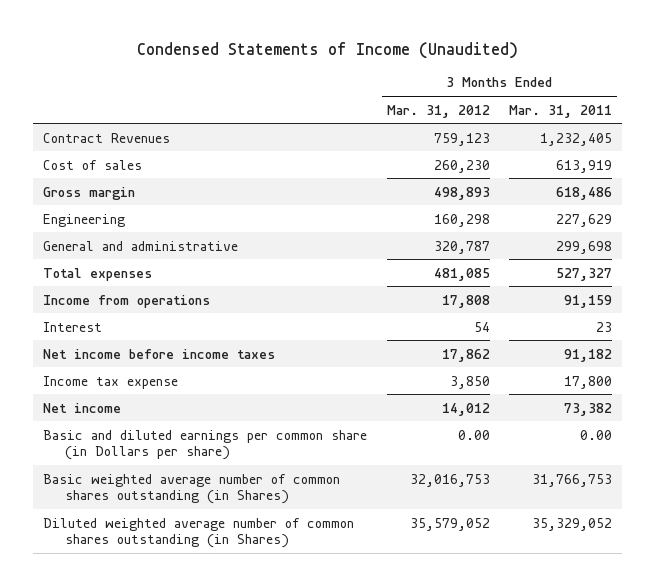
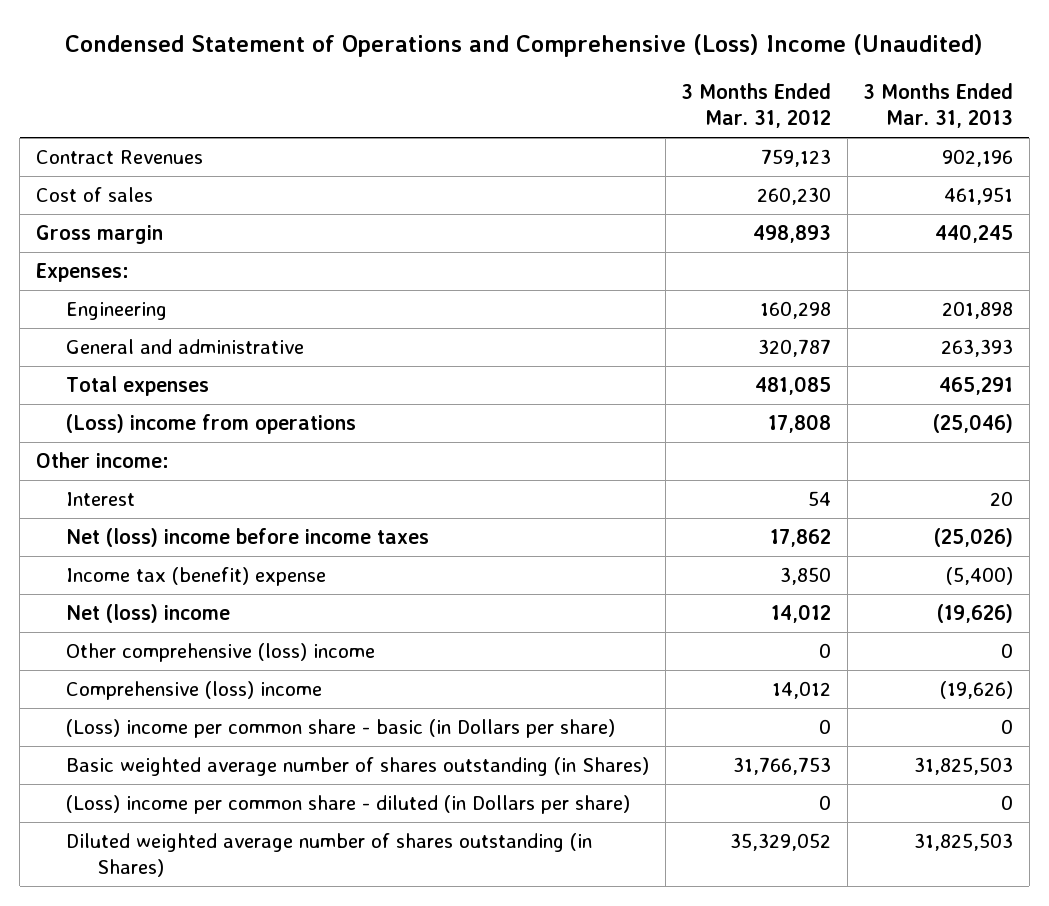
- Condensed Statements of Income (Unaudited)
+ Condensed Statement of Operations and Comprehensive (Loss) Income (Unaudited)
- | 3 Months Ended Mar. 31, 2012 | 3 Months Ended Mar. 31, 2011
+ | 3 Months Ended Mar. 31, 2012 | 3 Months Ended Mar. 31, 2013
+ Expenses:
- Income from operations | 17,808 | 91,159
+ (Loss) income from operations | 17,808 | (25,046)
+ Other income:
- Net income before income taxes | 17,862 | 91,182
- Income tax expense | 3,850 | 17,800
- Net income | 14,012 | 73,382
- Basic and diluted earnings per common share (in Dollars per share) | 0.00 | 0.00
- Basic weighted average number of common shares outstanding (in Shares) | 32,016,753 | 31,766,753
- Diluted weighted average number of common shares outstanding (in Shares) | 35,579,052 | 35,329,052
+ Net (loss) income before income taxes | 17,862 | (25,026)
+ Income tax (benefit) expense | 3,850 | (5,400)
+ Net (loss) income | 14,012 | (19,626)
+ Other comprehensive (loss) income | 0 | 0
+ Comprehensive (loss) income | 14,012 | (19,626)
+ (Loss) income per common share - basic (in Dollars per share) | 0 | 0
+ Basic weighted average number of shares outstanding (in Shares) | 31,766,753 | 31,825,503
+ (Loss) income per common share - diluted (in Dollars per share) | 0 | 0
+ Diluted weighted average number of shares outstanding (in Shares) | 35,329,052 | 31,825,503

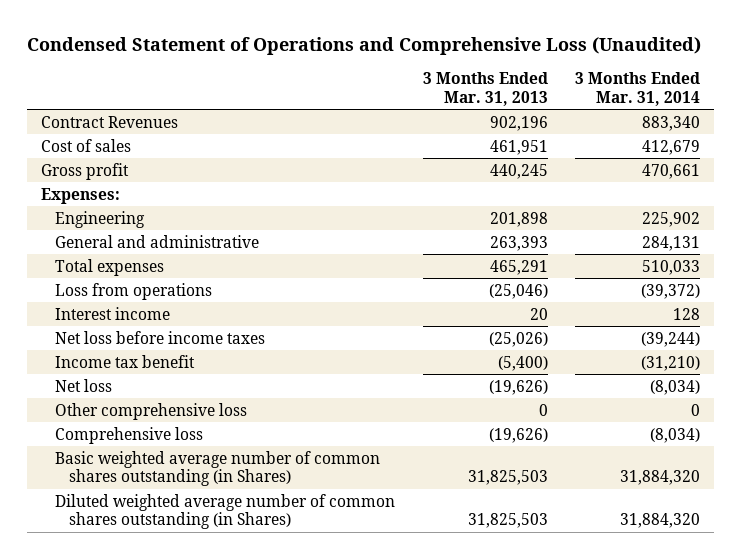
- Condensed Statement of Operations and Comprehensive (Loss) Income (Unaudited)
+ Condensed Statement of Operations and Comprehensive Loss (Unaudited)
- | 3 Months Ended Mar. 31, 2012 | 3 Months Ended Mar. 31, 2013
+ | 3 Months Ended Mar. 31, 2013 | 3 Months Ended Mar. 31, 2014
- Gross margin | 498,893 | 440,245
+ Gross profit | 440,245 | 470,661
- (Loss) income from operations | 17,808 | (25,046)
- Other income:
- Interest | 54 | 20
- Net (loss) income before income taxes | 17,862 | (25,026)
- Income tax (benefit) expense | 3,850 | (5,400)
- Net (loss) income | 14,012 | (19,626)
- Other comprehensive (loss) income | 0 | 0
- Comprehensive (loss) income | 14,012 | (19,626)
- (Loss) income per common share - basic (in Dollars per share) | 0 | 0
- Basic weighted average number of shares outstanding (in Shares) | 31,766,753 | 31,825,503
- (Loss) income per common share - diluted (in Dollars per share) | 0 | 0
- Diluted weighted average number of shares outstanding (in Shares) | 35,329,052 | 31,825,503
+ Loss from operations | (25,046) | (39,372)
+ Interest income | 20 | 128
+ Net loss before income taxes | (25,026) | (39,244)
+ Income tax benefit | (5,400) | (31,210)
+ Net loss | (19,626) | (8,034)
+ Other comprehensive loss | 0 | 0
+ Comprehensive loss | (19,626) | (8,034)
+ Basic weighted average number of common shares outstanding (in Shares) | 31,825,503 | 31,884,320
+ Diluted weighted average number of common shares outstanding (in Shares) | 31,825,503 | 31,884,320

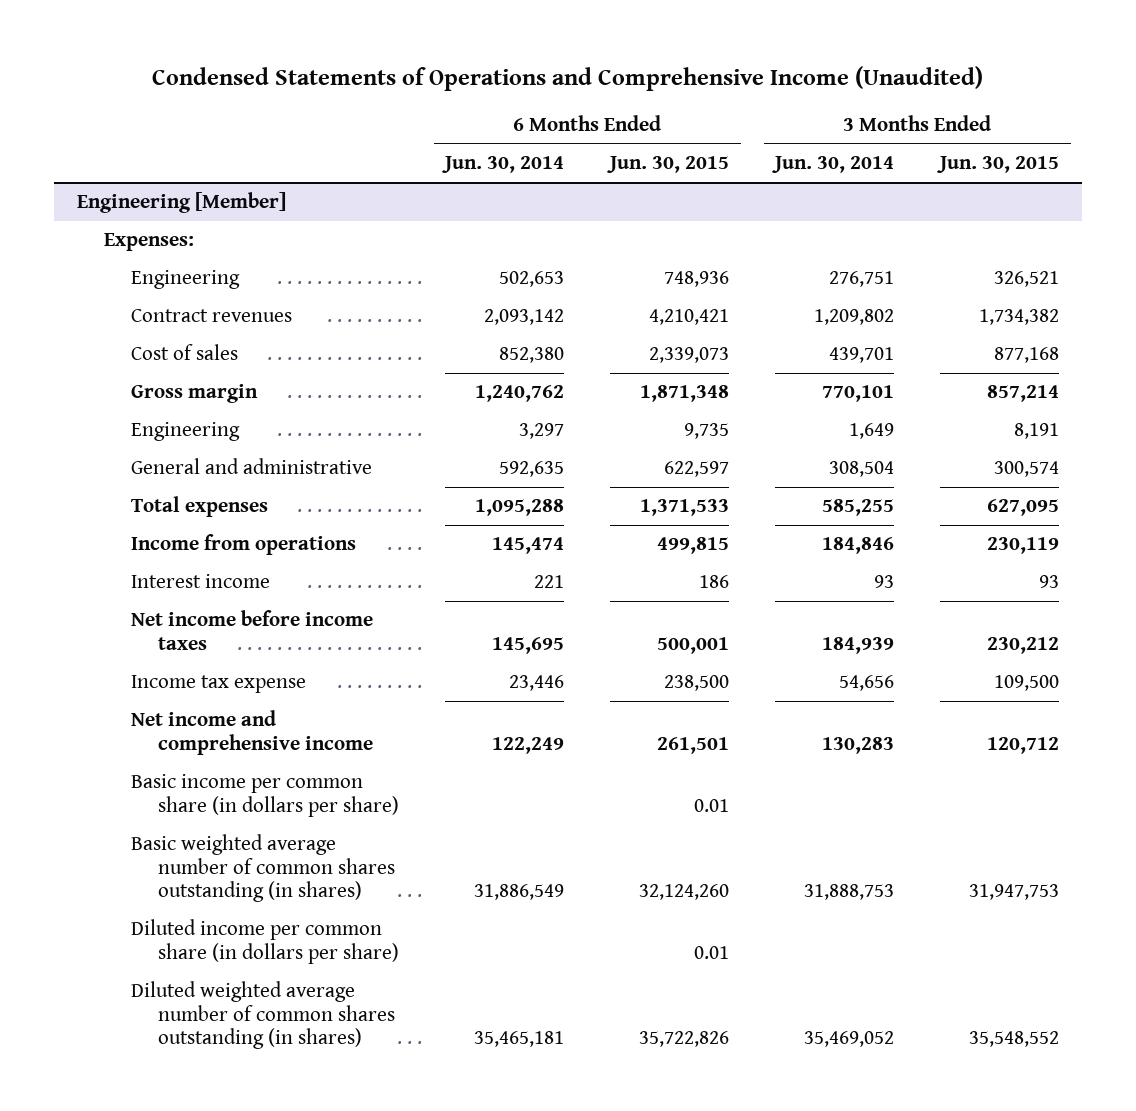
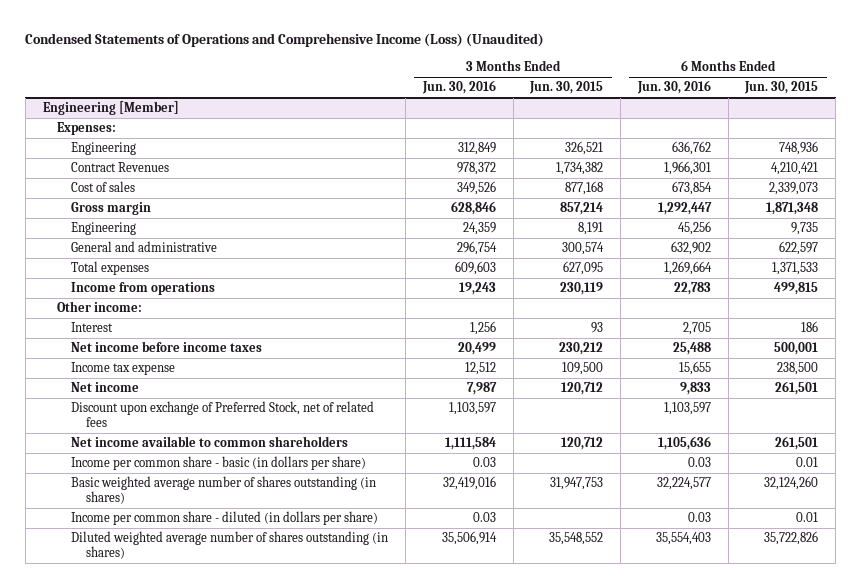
- Condensed Statements of Operations and Comprehensive Income (Unaudited)
+ Condensed Statements of Operations and Comprehensive Income (Loss) (Unaudited)
- | 6 Months Ended Jun. 30, 2014 | 6 Months Ended Jun. 30, 2015 | 3 Months Ended Jun. 30, 2014 | 3 Months Ended Jun. 30, 2015
+ | 3 Months Ended Jun. 30, 2016 | 3 Months Ended Jun. 30, 2015 | 6 Months Ended Jun. 30, 2016 | 6 Months Ended Jun. 30, 2015
@ Engineering [Member]
- Contract revenues | 2,093,142 | 4,210,421 | 1,209,802 | 1,734,382
+ Contract Revenues | 978,372 | 1,734,382 | 1,966,301 | 4,210,421
- Interest income | 221 | 186 | 93 | 93
+ Other income:
+ Interest | 1,256 | 93 | 2,705 | 186
- Net income and comprehensive income | 122,249 | 261,501 | 130,283 | 120,712
- Basic income per common share (in dollars per share) | | 0.01 | |
- Basic weighted average number of common shares outstanding (in shares) | 31,886,549 | 32,124,260 | 31,888,753 | 31,947,753
- Diluted income per common share (in dollars per share) | | 0.01 | |
- Diluted weighted average number of common shares outstanding (in shares) | 35,465,181 | 35,722,826 | 35,469,052 | 35,548,552
+ Net income | 7,987 | 120,712 | 9,833 | 261,501
+ Discount upon exchange of Preferred Stock, net of related fees | 1,103,597 | | 1,103,597 |
+ Net income available to common shareholders | 1,111,584 | 120,712 | 1,105,636 | 261,501
+ Income per common share - basic (in dollars per share) | 0.03 | | 0.03 | 0.01
+ Basic weighted average number of shares outstanding (in shares) | 32,419,016 | 31,947,753 | 32,224,577 | 32,124,260
+ Income per common share - diluted (in dollars per share) | 0.03 | | 0.03 | 0.01
+ Diluted weighted average number of shares outstanding (in shares) | 35,506,914 | 35,548,552 | 35,554,403 | 35,722,826

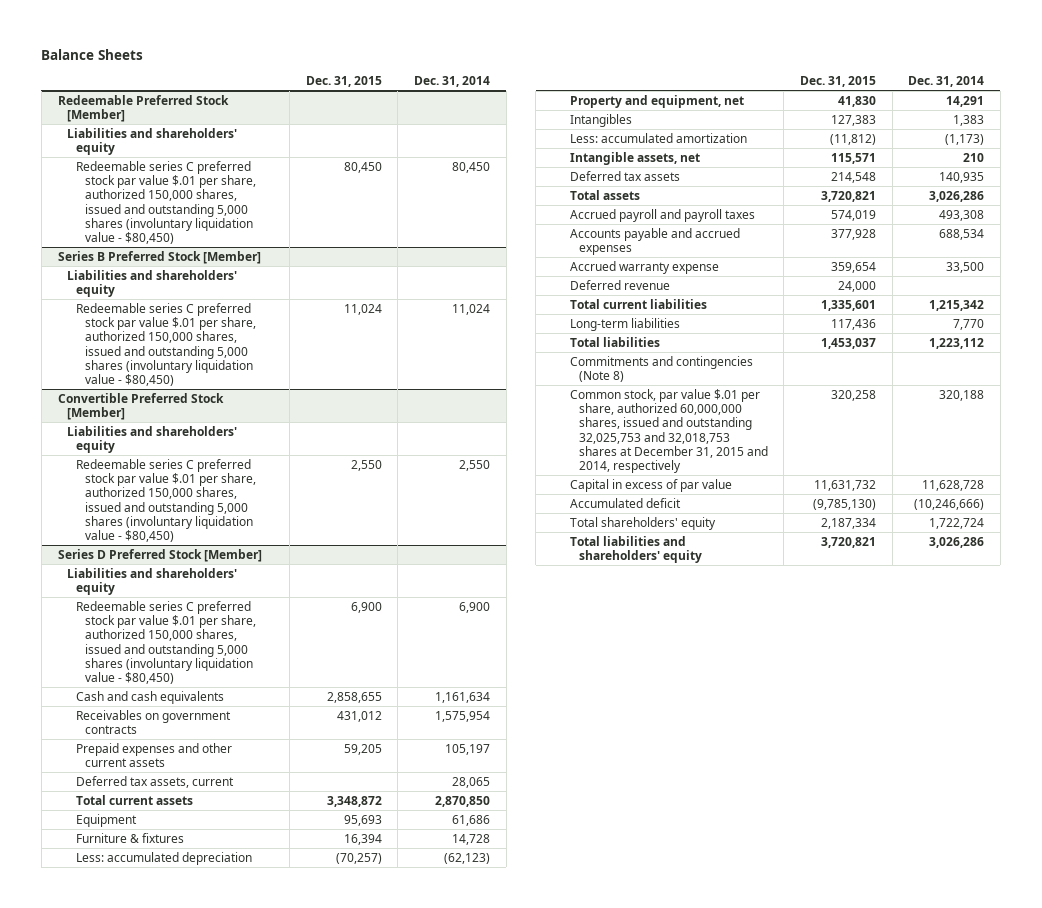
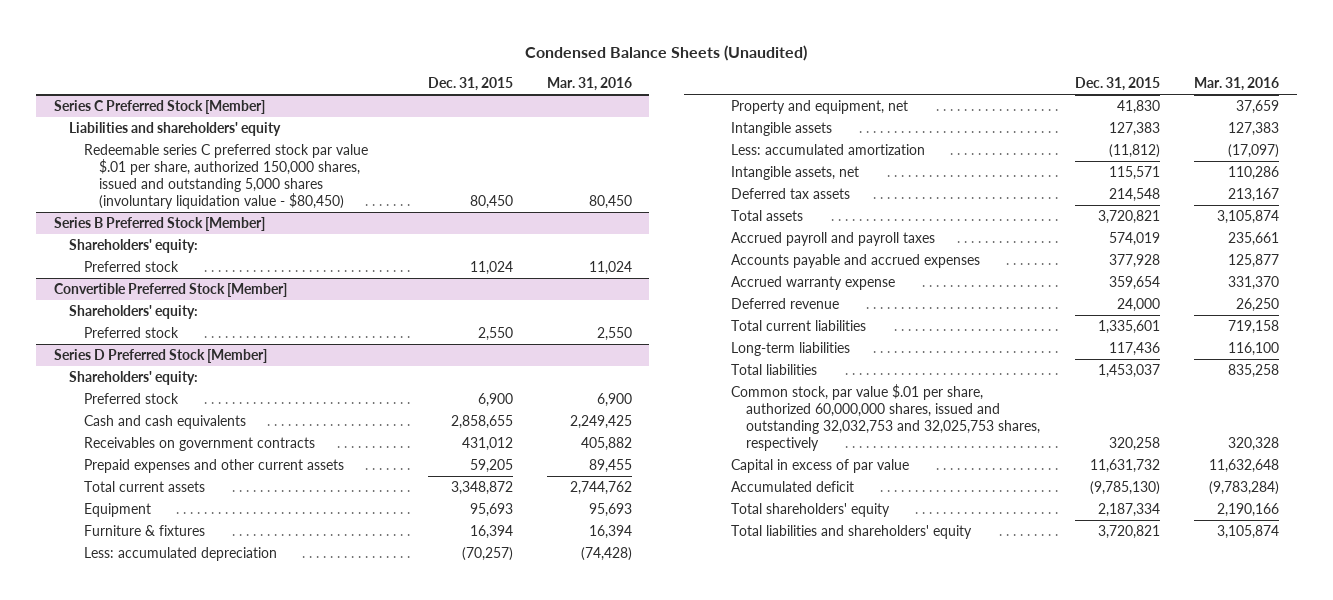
- Balance Sheets
+ Condensed Balance Sheets (Unaudited)
- | Dec. 31, 2015 | Dec. 31, 2014
+ | Dec. 31, 2015 | Mar. 31, 2016
- Redeemable Preferred Stock [Member]
+ Series C Preferred Stock [Member]
@ Series B Preferred Stock [Member]
- Liabilities and shareholders' equity
- Redeemable series C preferred stock par value $.01 per share, authorized 150,000 shares, issued and outstanding 5,000 shares (involuntary liquidation value - $80,450) | 11,024 | 11,024
+ Shareholders' equity:
+ Preferred stock | 11,024 | 11,024
@ Convertible Preferred Stock [Member]
- Liabilities and shareholders' equity
- Redeemable series C preferred stock par value $.01 per share, authorized 150,000 shares, issued and outstanding 5,000 shares (involuntary liquidation value - $80,450) | 2,550 | 2,550
+ Shareholders' equity:
+ Preferred stock | 2,550 | 2,550
@ Series D Preferred Stock [Member]
- Liabilities and shareholders' equity
- Redeemable series C preferred stock par value $.01 per share, authorized 150,000 shares, issued and outstanding 5,000 shares (involuntary liquidation value - $80,450) | 6,900 | 6,900
+ Shareholders' equity:
+ Preferred stock | 6,900 | 6,900
- Deferred tax assets, current | | 28,065
- Intangibles | 127,383 | 1,383
+ Intangible assets | 127,383 | 127,383
- Commitments and contingencies (Note 8)
- Common stock, par value $.01 per share, authorized 60,000,000 shares, issued and outstanding 32,025,753 and 32,018,753 shares at December 31, 2015 and 2014, respectively | 320,258 | 320,188
+ Common stock, par value $.01 per share, authorized 60,000,000 shares, issued and outstanding 32,032,753 and 32,025,753 shares, respectively | 320,258 | 320,328

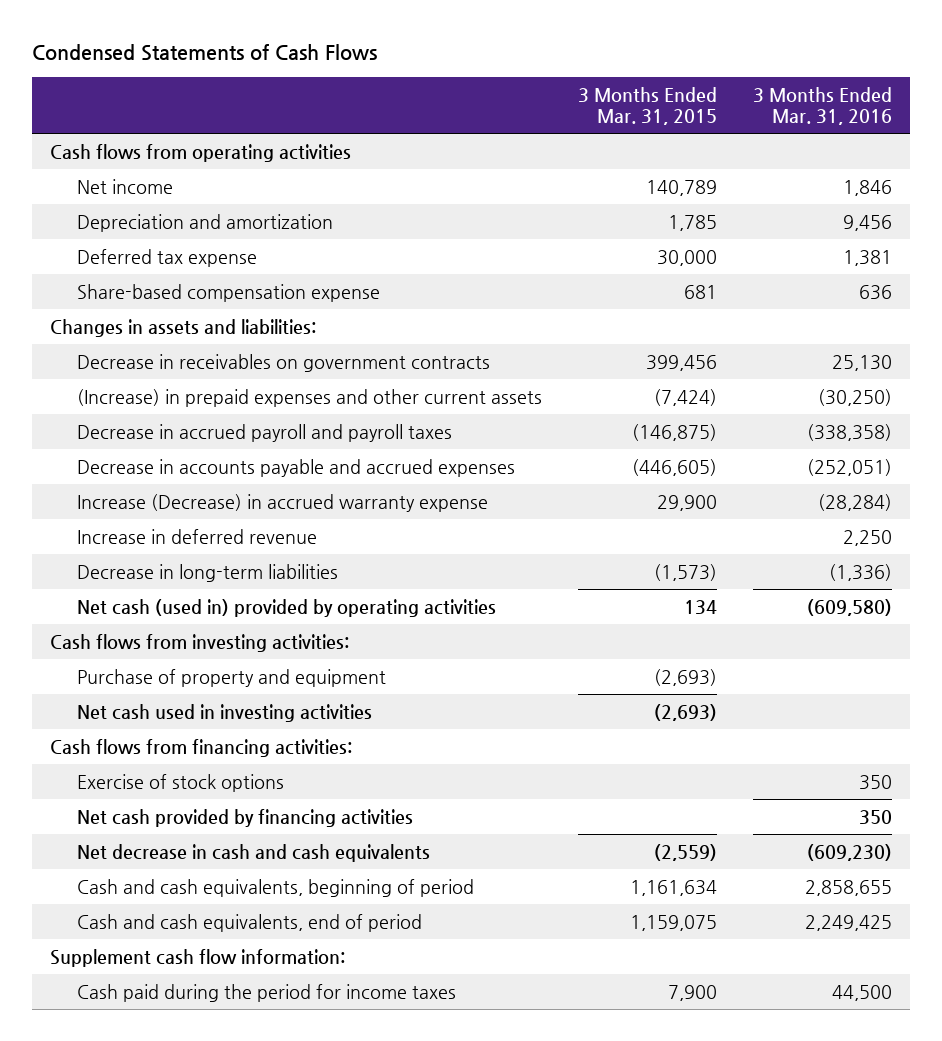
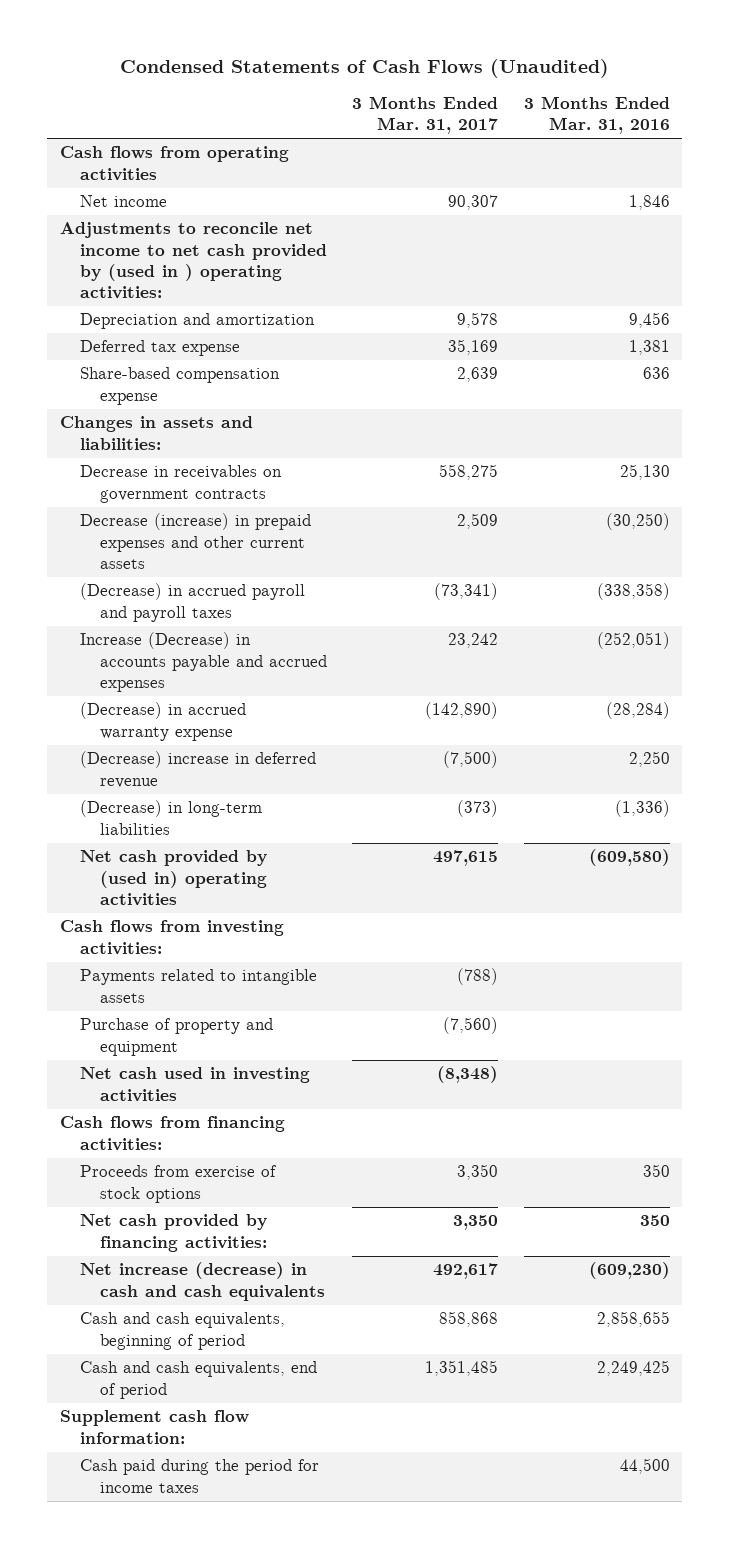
- Condensed Statements of Cash Flows
+ Condensed Statements of Cash Flows (Unaudited)
- | 3 Months Ended Mar. 31, 2015 | 3 Months Ended Mar. 31, 2016
+ | 3 Months Ended Mar. 31, 2017 | 3 Months Ended Mar. 31, 2016
+ Adjustments to reconcile net income to net cash provided by (used in ) operating activities:
- (Increase) in prepaid expenses and other current assets | (7,424) | (30,250)
- Decrease in accrued payroll and payroll taxes | (146,875) | (338,358)
- Decrease in accounts payable and accrued expenses | (446,605) | (252,051)
- Increase (Decrease) in accrued warranty expense | 29,900 | (28,284)
- Increase in deferred revenue | | 2,250
- Decrease in long-term liabilities | (1,573) | (1,336)
- Net cash (used in) provided by operating activities | 134 | (609,580)
+ Decrease (increase) in prepaid expenses and other current assets | 2,509 | (30,250)
+ (Decrease) in accrued payroll and payroll taxes | (73,341) | (338,358)
+ Increase (Decrease) in accounts payable and accrued expenses | 23,242 | (252,051)
+ (Decrease) in accrued warranty expense | (142,890) | (28,284)
+ (Decrease) increase in deferred revenue | (7,500) | 2,250
+ (Decrease) in long-term liabilities | (373) | (1,336)
+ Net cash provided by (used in) operating activities | 497,615 | (609,580)
+ Payments related to intangible assets | (788) |
- Exercise of stock options | | 350
- Net cash provided by financing activities | | 350
- Net decrease in cash and cash equivalents | (2,559) | (609,230)
+ Proceeds from exercise of stock options | 3,350 | 350
+ Net cash provided by financing activities: | 3,350 | 350
+ Net increase (decrease) in cash and cash equivalents | 492,617 | (609,230)

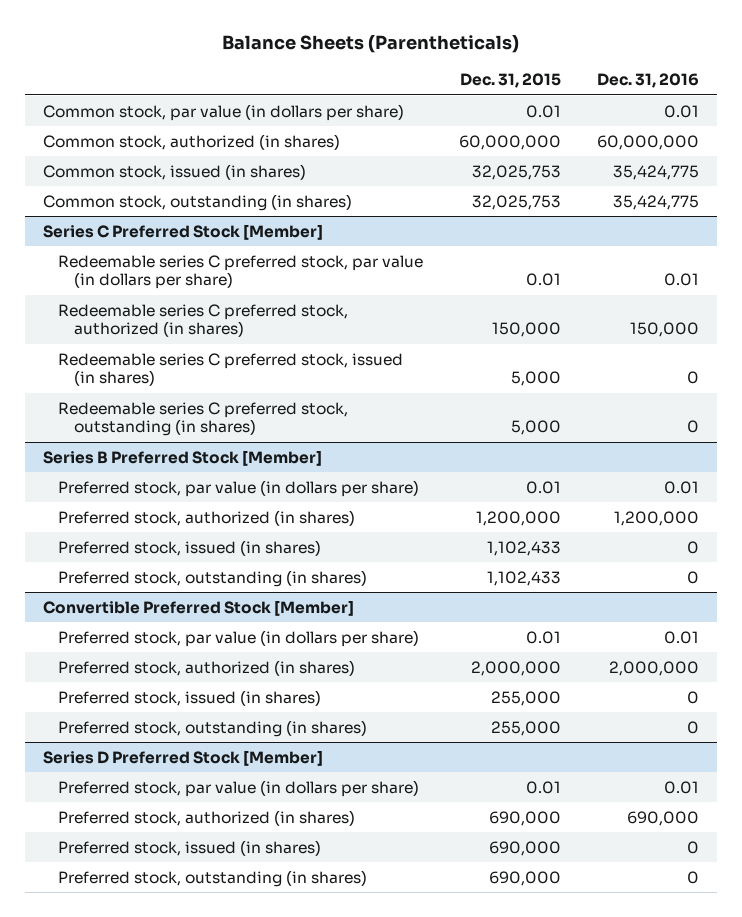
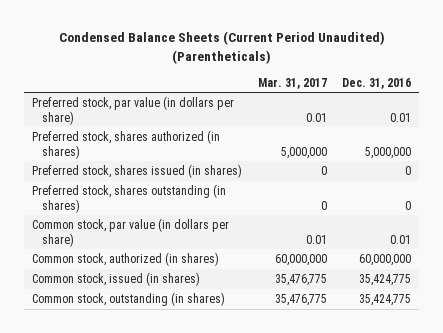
- Balance Sheets (Parentheticals)
+ Condensed Balance Sheets (Current Period Unaudited) (Parentheticals)
- | Dec. 31, 2015 | Dec. 31, 2016
+ | Mar. 31, 2017 | Dec. 31, 2016
+ Preferred stock, par value (in dollars per share) | 0.01 | 0.01
+ Preferred stock, shares authorized (in shares) | 5,000,000 | 5,000,000
+ Preferred stock, shares issued (in shares) | 0 | 0
+ Preferred stock, shares outstanding (in shares) | 0 | 0
- Series C Preferred Stock [Member]
- Redeemable series C preferred stock, par value (in dollars per share) | 0.01 | 0.01
- Redeemable series C preferred stock, authorized (in shares) | 150,000 | 150,000
- Redeemable series C preferred stock, issued (in shares) | 5,000 | 0
- Redeemable series C preferred stock, outstanding (in shares) | 5,000 | 0
- Series B Preferred Stock [Member]
- Preferred stock, par value (in dollars per share) | 0.01 | 0.01
- Preferred stock, authorized (in shares) | 1,200,000 | 1,200,000
- Preferred stock, issued (in shares) | 1,102,433 | 0
- Preferred stock, outstanding (in shares) | 1,102,433 | 0
- Convertible Preferred Stock [Member]
- Preferred stock, par value (in dollars per share) | 0.01 | 0.01
- Preferred stock, authorized (in shares) | 2,000,000 | 2,000,000
- Preferred stock, issued (in shares) | 255,000 | 0
- Preferred stock, outstanding (in shares) | 255,000 | 0
- Series D Preferred Stock [Member]
- Preferred stock, par value (in dollars per share) | 0.01 | 0.01
- Preferred stock, authorized (in shares) | 690,000 | 690,000
- Preferred stock, issued (in shares) | 690,000 | 0
- Preferred stock, outstanding (in shares) | 690,000 | 0

